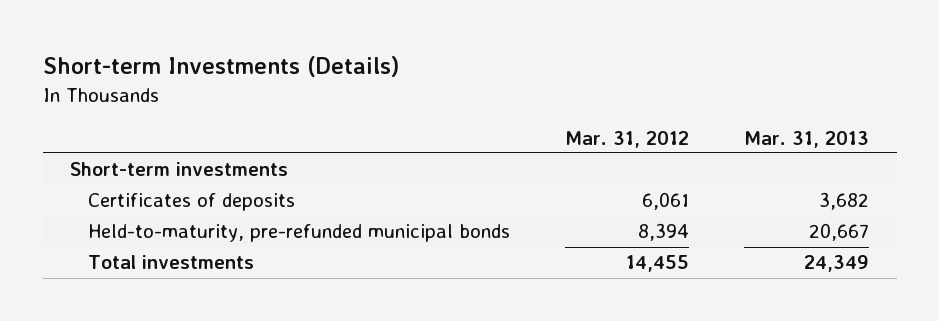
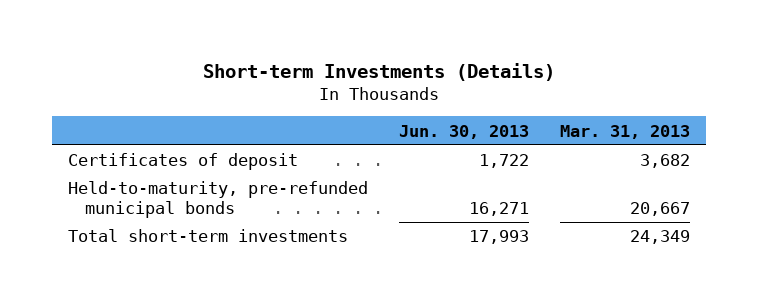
- | Mar. 31, 2012 | Mar. 31, 2013
+ | Jun. 30, 2013 | Mar. 31, 2013
- Short-term investments
- Certificates of deposits | 6,061 | 3,682
+ Certificates of deposit | 1,722 | 3,682
- Total investments | 14,455 | 24,349
+ Total short-term investments | 17,993 | 24,349

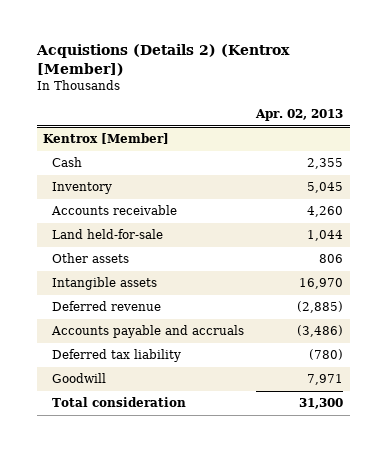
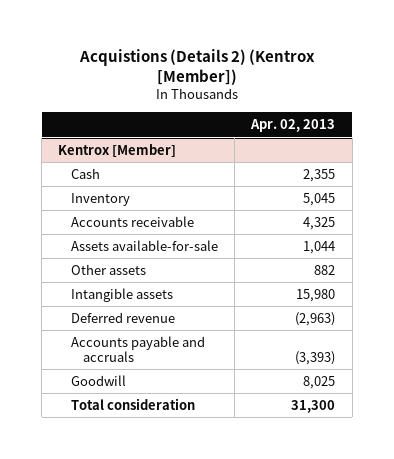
@ Kentrox [Member]
- Accounts receivable | 4,260
- Land held-for-sale | 1,044
- Other assets | 806
- Intangible assets | 16,970
- Deferred revenue | (2,885)
- Accounts payable and accruals | (3,486)
- Deferred tax liability | (780)
- Goodwill | 7,971
+ Accounts receivable | 4,325
+ Assets available-for-sale | 1,044
+ Other assets | 882
+ Intangible assets | 15,980
+ Deferred revenue | (2,963)
+ Accounts payable and accruals | (3,393)
+ Goodwill | 8,025

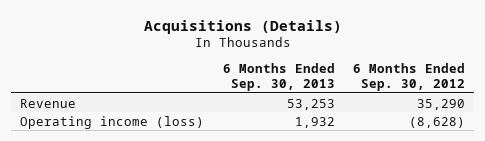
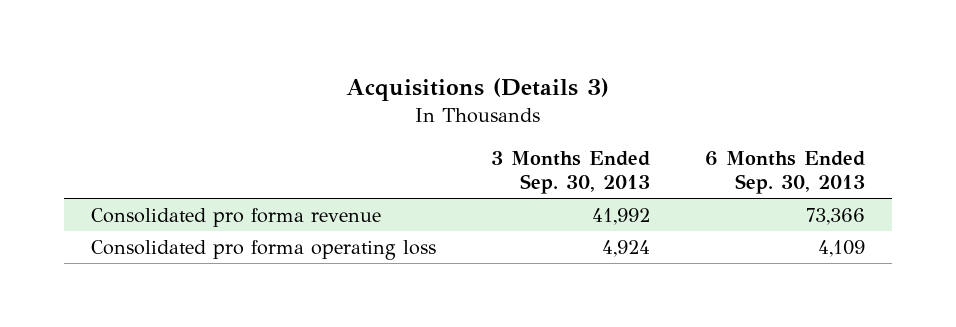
- Acquisitions (Details)
+ Acquisitions (Details 3)
- | 6 Months Ended Sep. 30, 2013 | 6 Months Ended Sep. 30, 2012
+ | 3 Months Ended Sep. 30, 2013 | 6 Months Ended Sep. 30, 2013
- Revenue | 53,253 | 35,290
- Operating income (loss) | 1,932 | (8,628)
+ Consolidated pro forma revenue | 41,992 | 73,366
+ Consolidated pro forma operating loss | 4,924 | 4,109

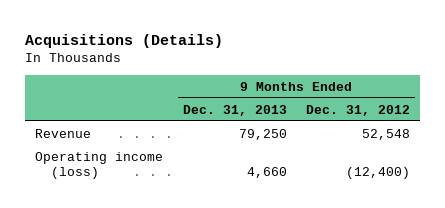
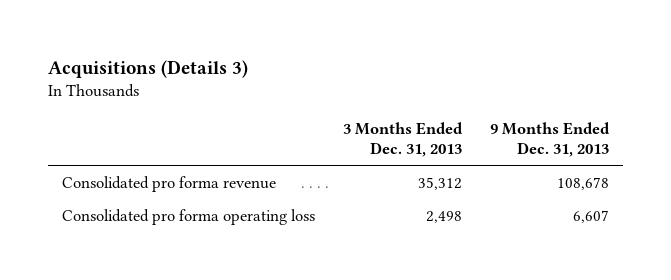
- Acquisitions (Details)
+ Acquisitions (Details 3)
- | 9 Months Ended Dec. 31, 2013 | 9 Months Ended Dec. 31, 2012
+ | 3 Months Ended Dec. 31, 2013 | 9 Months Ended Dec. 31, 2013
- Revenue | 79,250 | 52,548
- Operating income (loss) | 4,660 | (12,400)
+ Consolidated pro forma revenue | 35,312 | 108,678
+ Consolidated pro forma operating loss | 2,498 | 6,607

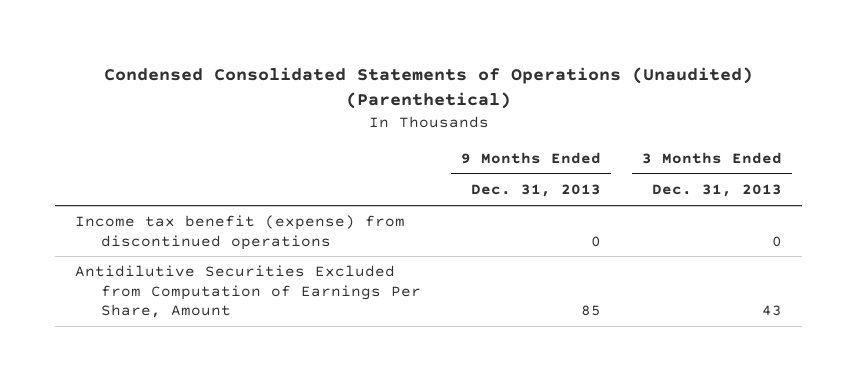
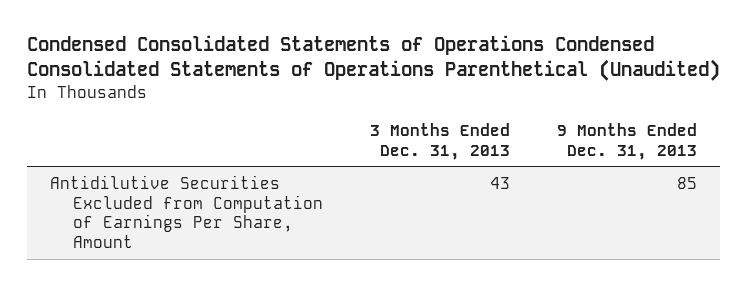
- Condensed Consolidated Statements of Operations (Unaudited) (Parenthetical)
+ Condensed Consolidated Statements of Operations Condensed Consolidated Statements of Operations Parenthetical (Unaudited)
- | 9 Months Ended Dec. 31, 2013 | 3 Months Ended Dec. 31, 2013
+ | 3 Months Ended Dec. 31, 2013 | 9 Months Ended Dec. 31, 2013
- Income tax benefit (expense) from discontinued operations | 0 | 0

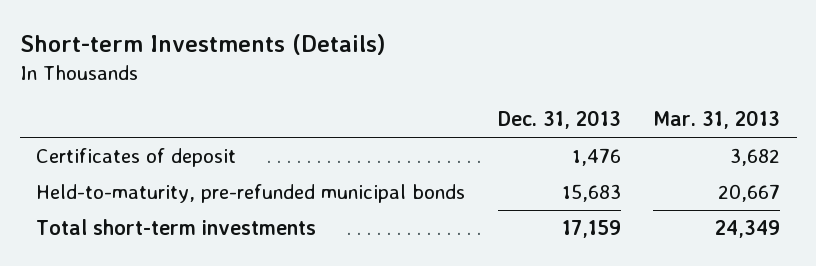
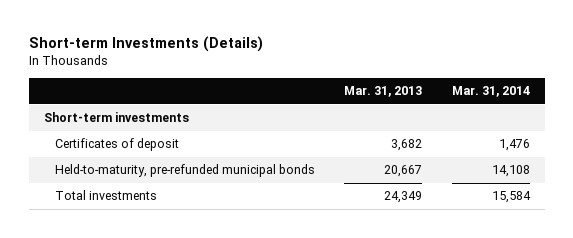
- | Dec. 31, 2013 | Mar. 31, 2013
+ | Mar. 31, 2013 | Mar. 31, 2014
+ Short-term investments
- Total short-term investments | 17,159 | 24,349
+ Total investments | 24,349 | 15,584

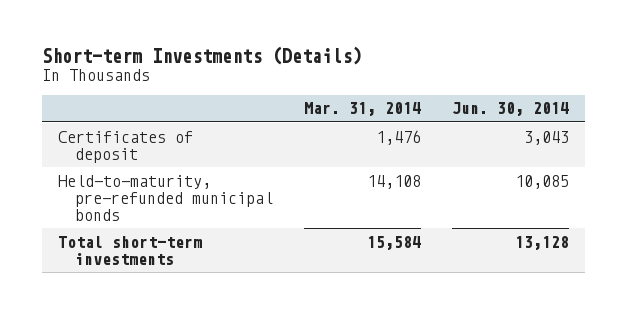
- | Mar. 31, 2013 | Mar. 31, 2014
+ | Mar. 31, 2014 | Jun. 30, 2014
- Short-term investments
- Total investments | 24,349 | 15,584
+ Total short-term investments | 15,584 | 13,128

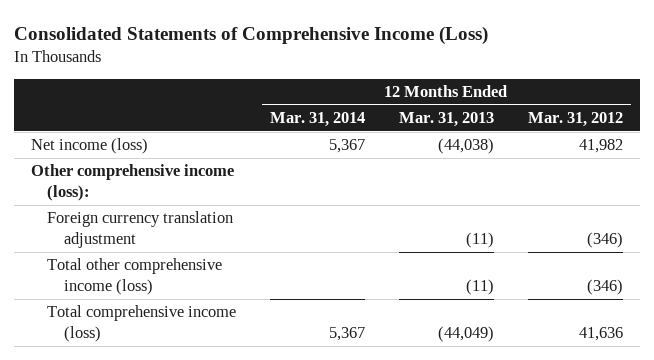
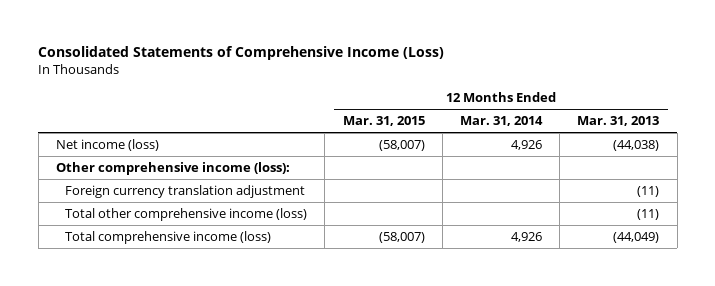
- | 12 Months Ended Mar. 31, 2014 | 12 Months Ended Mar. 31, 2013 | 12 Months Ended Mar. 31, 2012
+ | 12 Months Ended Mar. 31, 2015 | 12 Months Ended Mar. 31, 2014 | 12 Months Ended Mar. 31, 2013
- Net income (loss) | 5,367 | (44,038) | 41,982
+ Net income (loss) | (58,007) | 4,926 | (44,038)
- Total comprehensive income (loss) | 5,367 | (44,049) | 41,636
+ Total comprehensive income (loss) | (58,007) | 4,926 | (44,049)

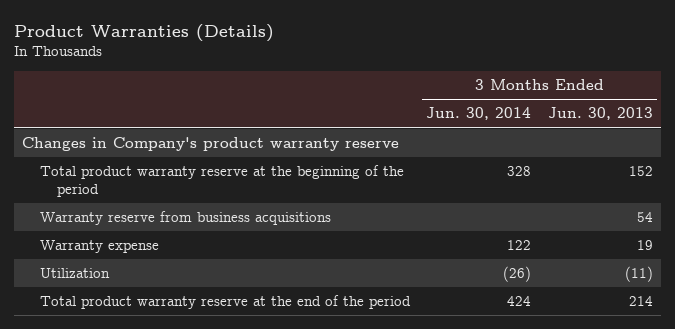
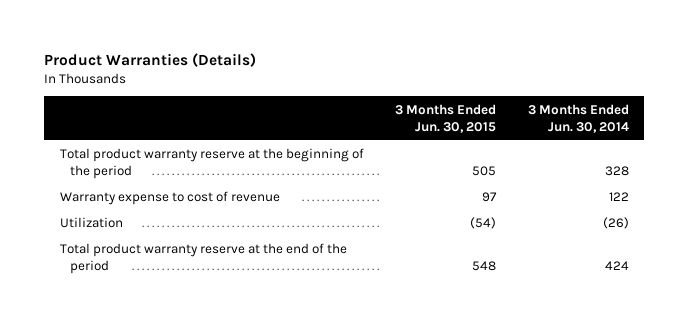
- | 3 Months Ended Jun. 30, 2014 | 3 Months Ended Jun. 30, 2013
+ | 3 Months Ended Jun. 30, 2015 | 3 Months Ended Jun. 30, 2014
- Changes in Company's product warranty reserve
- Warranty reserve from business acquisitions | | 54
- Warranty expense | 122 | 19
+ Warranty expense to cost of revenue | 97 | 122

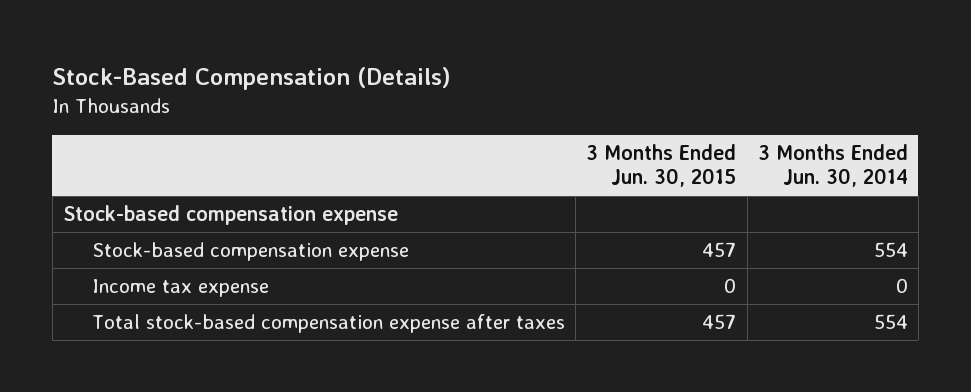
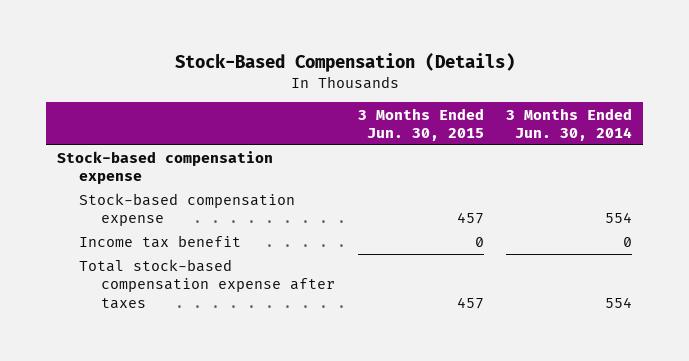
- Income tax expense | 0 | 0
+ Income tax benefit | 0 | 0

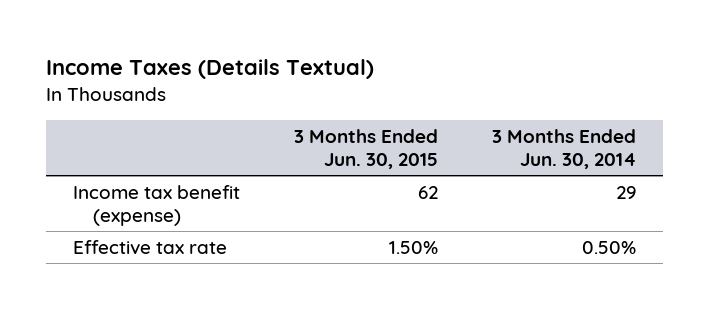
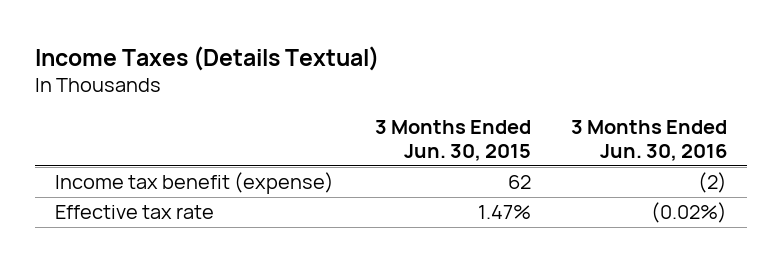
- | 3 Months Ended Jun. 30, 2015 | 3 Months Ended Jun. 30, 2014
+ | 3 Months Ended Jun. 30, 2015 | 3 Months Ended Jun. 30, 2016
- Effective tax rate | 1.50% | 0.50%
+ Effective tax rate | 1.47% | (0.02%)

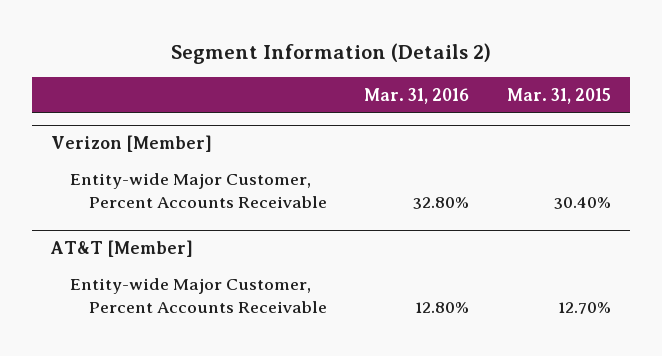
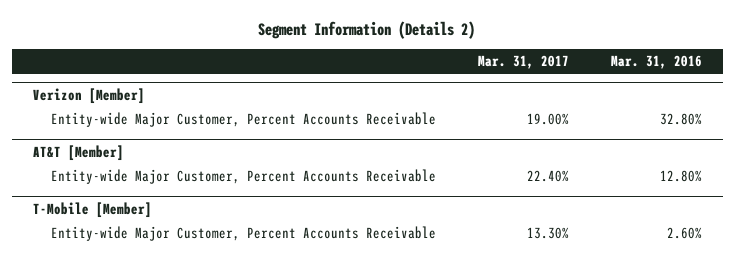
- | Mar. 31, 2016 | Mar. 31, 2015
+ | Mar. 31, 2017 | Mar. 31, 2016
+ T-Mobile [Member]
+ Entity-wide Major Customer, Percent Accounts Receivable | 13.30% | 2.60%

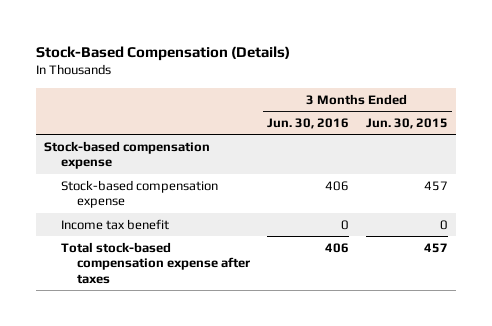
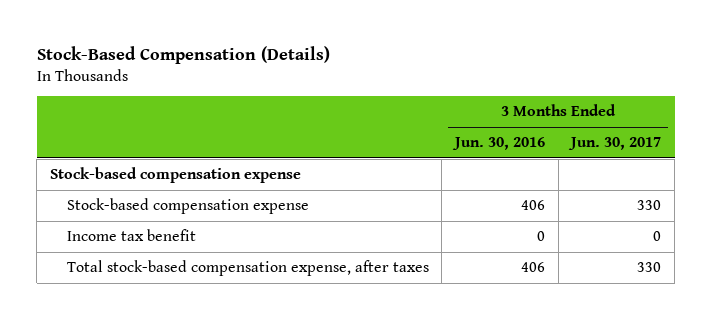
- | 3 Months Ended Jun. 30, 2016 | 3 Months Ended Jun. 30, 2015
+ | 3 Months Ended Jun. 30, 2016 | 3 Months Ended Jun. 30, 2017
- Total stock-based compensation expense after taxes | 406 | 457
+ Total stock-based compensation expense, after taxes | 406 | 330

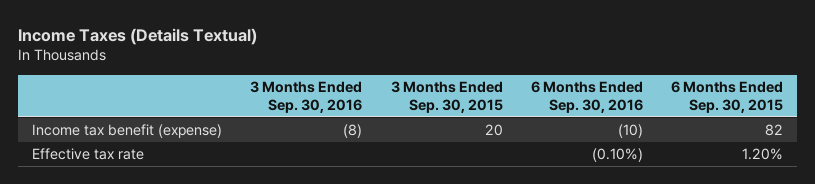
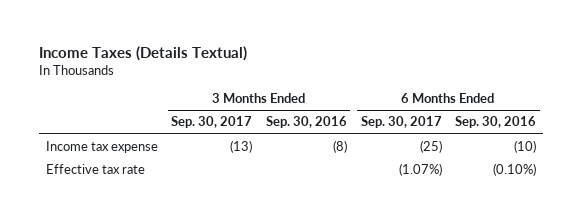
- | 3 Months Ended Sep. 30, 2016 | 3 Months Ended Sep. 30, 2015 | 6 Months Ended Sep. 30, 2016 | 6 Months Ended Sep. 30, 2015
+ | 3 Months Ended Sep. 30, 2017 | 3 Months Ended Sep. 30, 2016 | 6 Months Ended Sep. 30, 2017 | 6 Months Ended Sep. 30, 2016
- Income tax benefit (expense) | (8) | 20 | (10) | 82
+ Income tax expense | (13) | (8) | (25) | (10)

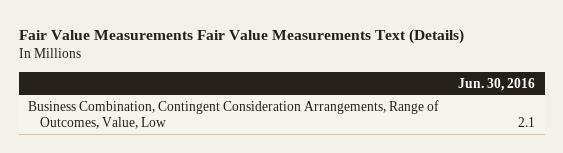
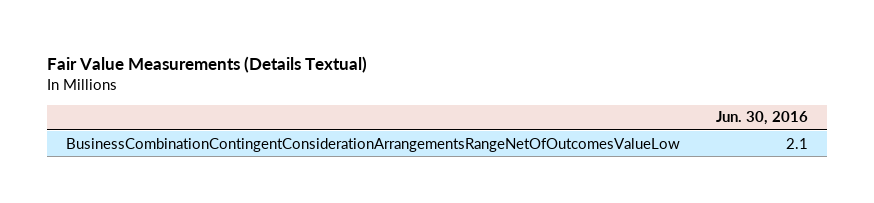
- Fair Value Measurements Fair Value Measurements Text (Details)
+ Fair Value Measurements (Details Textual)
- Business Combination, Contingent Consideration Arrangements, Range of Outcomes, Value, Low | 2.1
+ BusinessCombinationContingentConsiderationArrangementsRangeNetOfOutcomesValueLow | 2.1

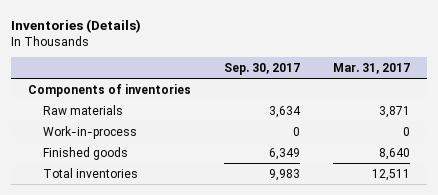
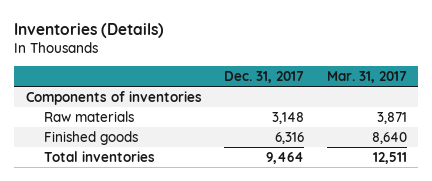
- | Sep. 30, 2017 | Mar. 31, 2017
+ | Dec. 31, 2017 | Mar. 31, 2017
- Work-in-process | 0 | 0

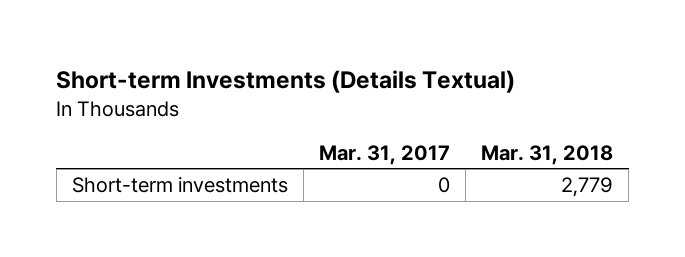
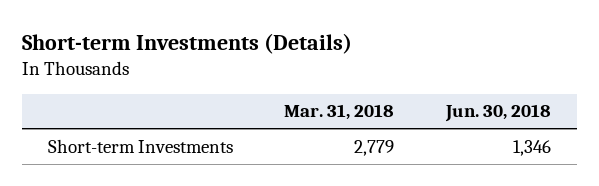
- Short-term Investments (Details Textual)
+ Short-term Investments (Details)
- | Mar. 31, 2017 | Mar. 31, 2018
+ | Mar. 31, 2018 | Jun. 30, 2018
- Short-term investments | 0 | 2,779
+ Short-term Investments | 2,779 | 1,346

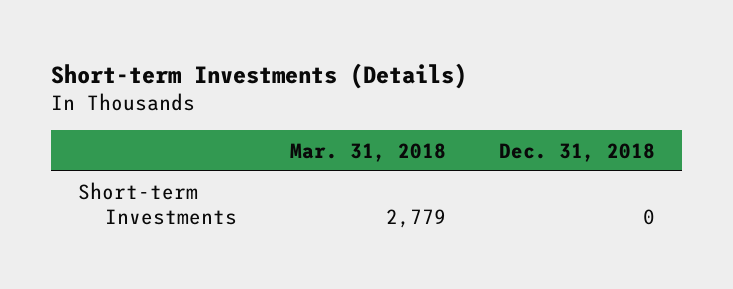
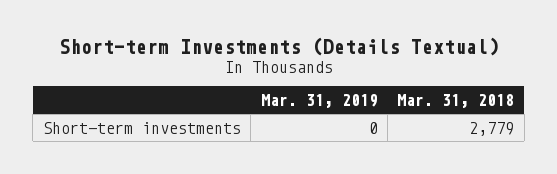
- Short-term Investments (Details)
+ Short-term Investments (Details Textual)
- | Mar. 31, 2018 | Dec. 31, 2018
+ | Mar. 31, 2019 | Mar. 31, 2018
- Short-term Investments | 2,779 | 0
+ Short-term investments | 0 | 2,779

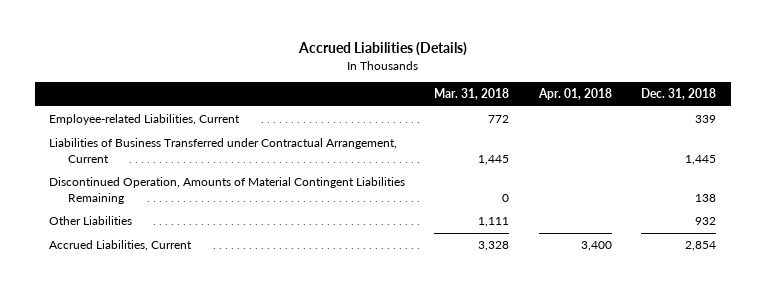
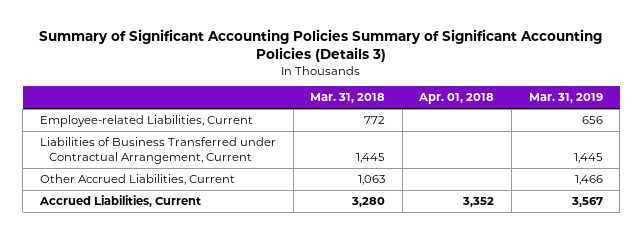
- Accrued Liabilities (Details)
+ Summary of Significant Accounting Policies Summary of Significant Accounting Policies (Details 3)
- | Mar. 31, 2018 | Apr. 01, 2018 | Dec. 31, 2018
+ | Mar. 31, 2018 | Apr. 01, 2018 | Mar. 31, 2019
- Discontinued Operation, Amounts of Material Contingent Liabilities Remaining | 0 | | 138
- Other Liabilities | 1,111 | | 932
- Accrued Liabilities, Current | 3,328 | 3,400 | 2,854
+ Other Accrued Liabilities, Current | 1,063 | | 1,466
+ Accrued Liabilities, Current | 3,280 | 3,352 | 3,567

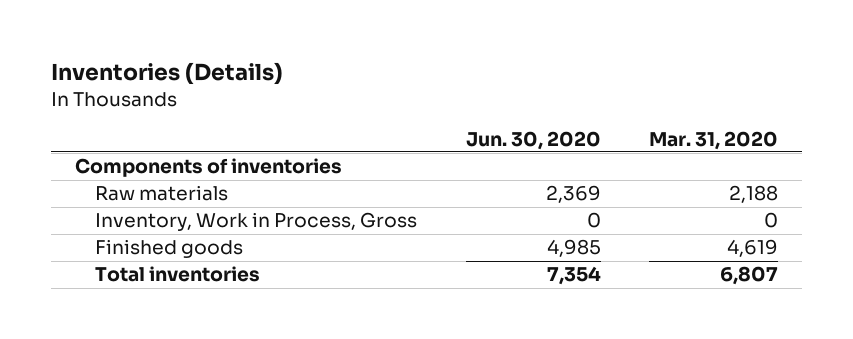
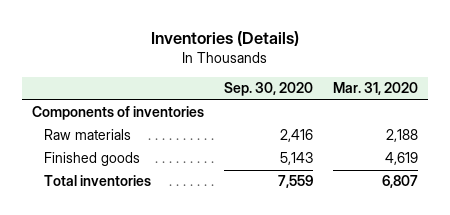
- | Jun. 30, 2020 | Mar. 31, 2020
+ | Sep. 30, 2020 | Mar. 31, 2020
- Inventory, Work in Process, Gross | 0 | 0

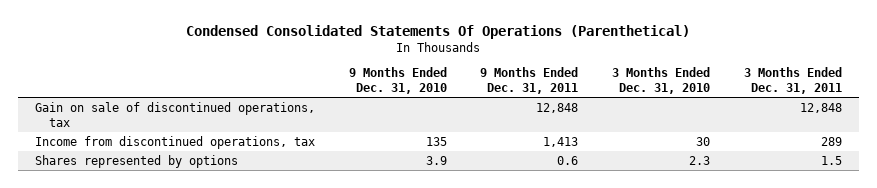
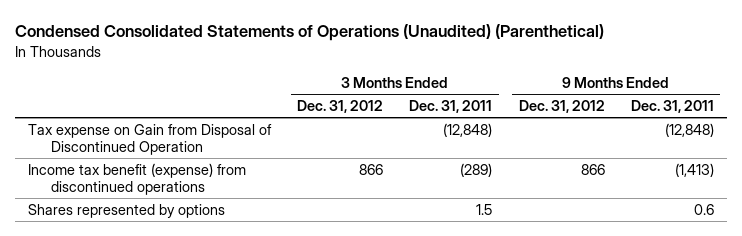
- Condensed Consolidated Statements Of Operations (Parenthetical)
+ Condensed Consolidated Statements of Operations (Unaudited) (Parenthetical)
- | 9 Months Ended Dec. 31, 2010 | 9 Months Ended Dec. 31, 2011 | 3 Months Ended Dec. 31, 2010 | 3 Months Ended Dec. 31, 2011
+ | 3 Months Ended Dec. 31, 2012 | 3 Months Ended Dec. 31, 2011 | 9 Months Ended Dec. 31, 2012 | 9 Months Ended Dec. 31, 2011
- Gain on sale of discontinued operations, tax | | 12,848 | | 12,848
- Income from discontinued operations, tax | 135 | 1,413 | 30 | 289
+ Tax expense on Gain from Disposal of Discontinued Operation | | (12,848) | | (12,848)
+ Income tax benefit (expense) from discontinued operations | 866 | (289) | 866 | (1,413)

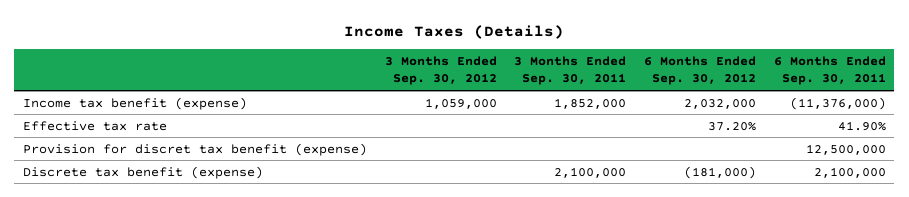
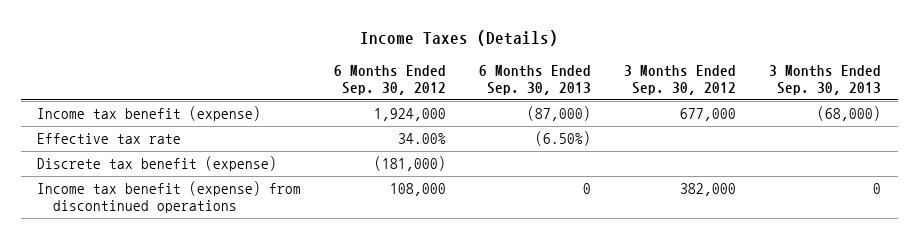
- | 3 Months Ended Sep. 30, 2012 | 3 Months Ended Sep. 30, 2011 | 6 Months Ended Sep. 30, 2012 | 6 Months Ended Sep. 30, 2011
+ | 6 Months Ended Sep. 30, 2012 | 6 Months Ended Sep. 30, 2013 | 3 Months Ended Sep. 30, 2012 | 3 Months Ended Sep. 30, 2013
- Income tax benefit (expense) | 1,059,000 | 1,852,000 | 2,032,000 | (11,376,000)
- Effective tax rate | | | 37.20% | 41.90%
- Provision for discret tax benefit (expense) | | | | 12,500,000
+ Income tax benefit (expense) | 1,924,000 | (87,000) | 677,000 | (68,000)
+ Effective tax rate | 34.00% | (6.50%) | |
+ Income tax benefit (expense) from discontinued operations | 108,000 | 0 | 382,000 | 0

